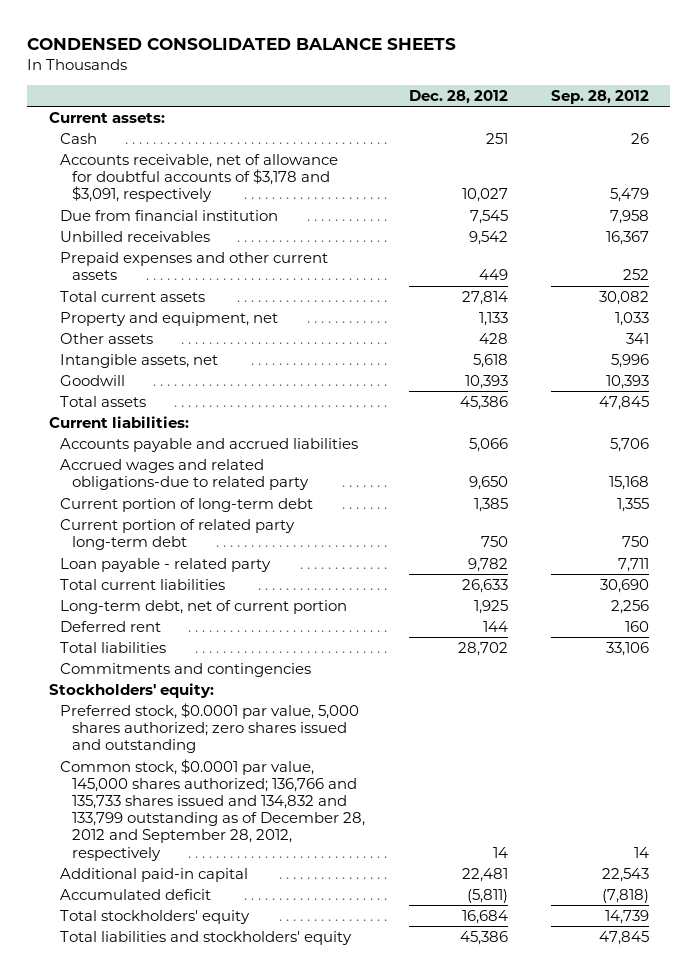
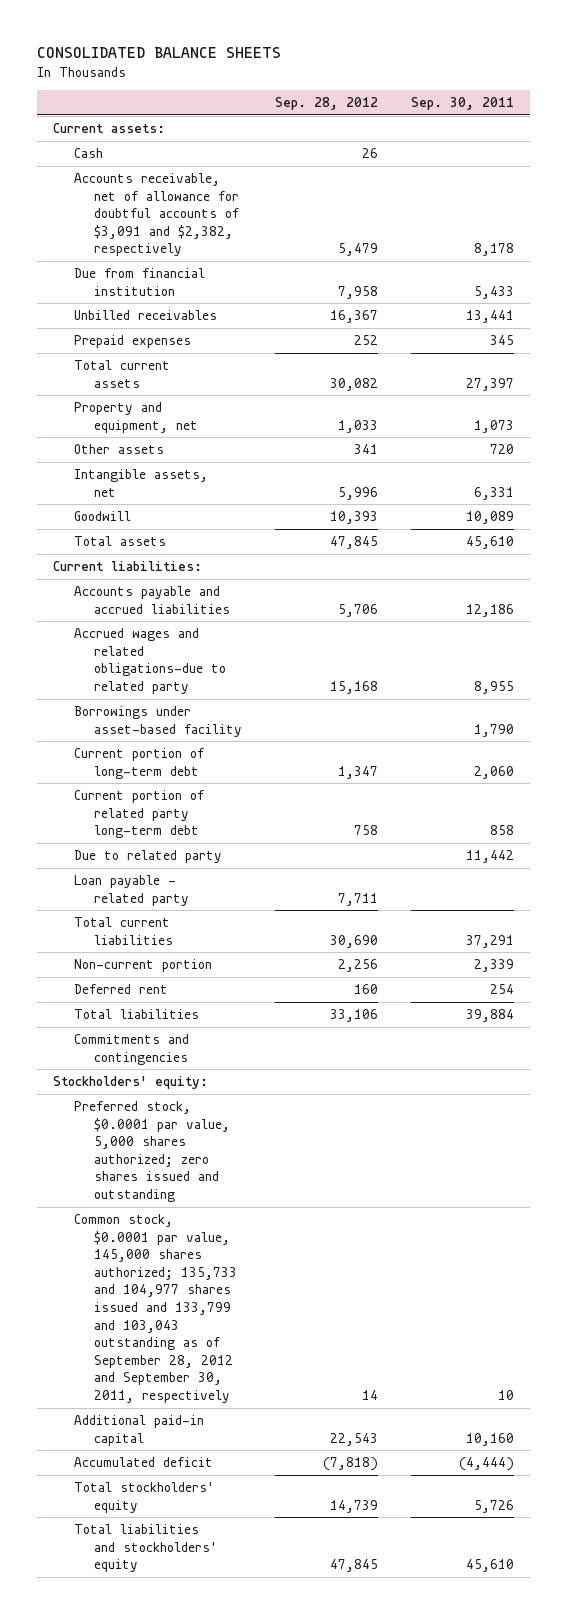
- CONDENSED CONSOLIDATED BALANCE SHEETS
+ CONSOLIDATED BALANCE SHEETS
- | Dec. 28, 2012 | Sep. 28, 2012
+ | Sep. 28, 2012 | Sep. 30, 2011
- Accounts receivable, net of allowance for doubtful accounts of $3,178 and $3,091, respectively | 10,027 | 5,479
+ Accounts receivable, net of allowance for doubtful accounts of $3,091 and $2,382, respectively | 5,479 | 8,178
- Prepaid expenses and other current assets | 449 | 252
+ Prepaid expenses | 252 | 345
- Current portion of long-term debt | 1,385 | 1,355
- Current portion of related party long-term debt | 750 | 750
+ Borrowings under asset-based facility | | 1,790
+ Current portion of long-term debt | 1,347 | 2,060
+ Current portion of related party long-term debt | 758 | 858
+ Due to related party | | 11,442
- Long-term debt, net of current portion | 1,925 | 2,256
+ Non-current portion | 2,256 | 2,339
- Common stock, $0.0001 par value, 145,000 shares authorized; 136,766 and 135,733 shares issued and 134,832 and 133,799 outstanding as of December 28, 2012 and September 28, 2012, respectively | 14 | 14
+ Common stock, $0.0001 par value, 145,000 shares authorized; 135,733 and 104,977 shares issued and 133,799 and 103,043 outstanding as of September 28, 2012 and September 30, 2011, respectively | 14 | 10

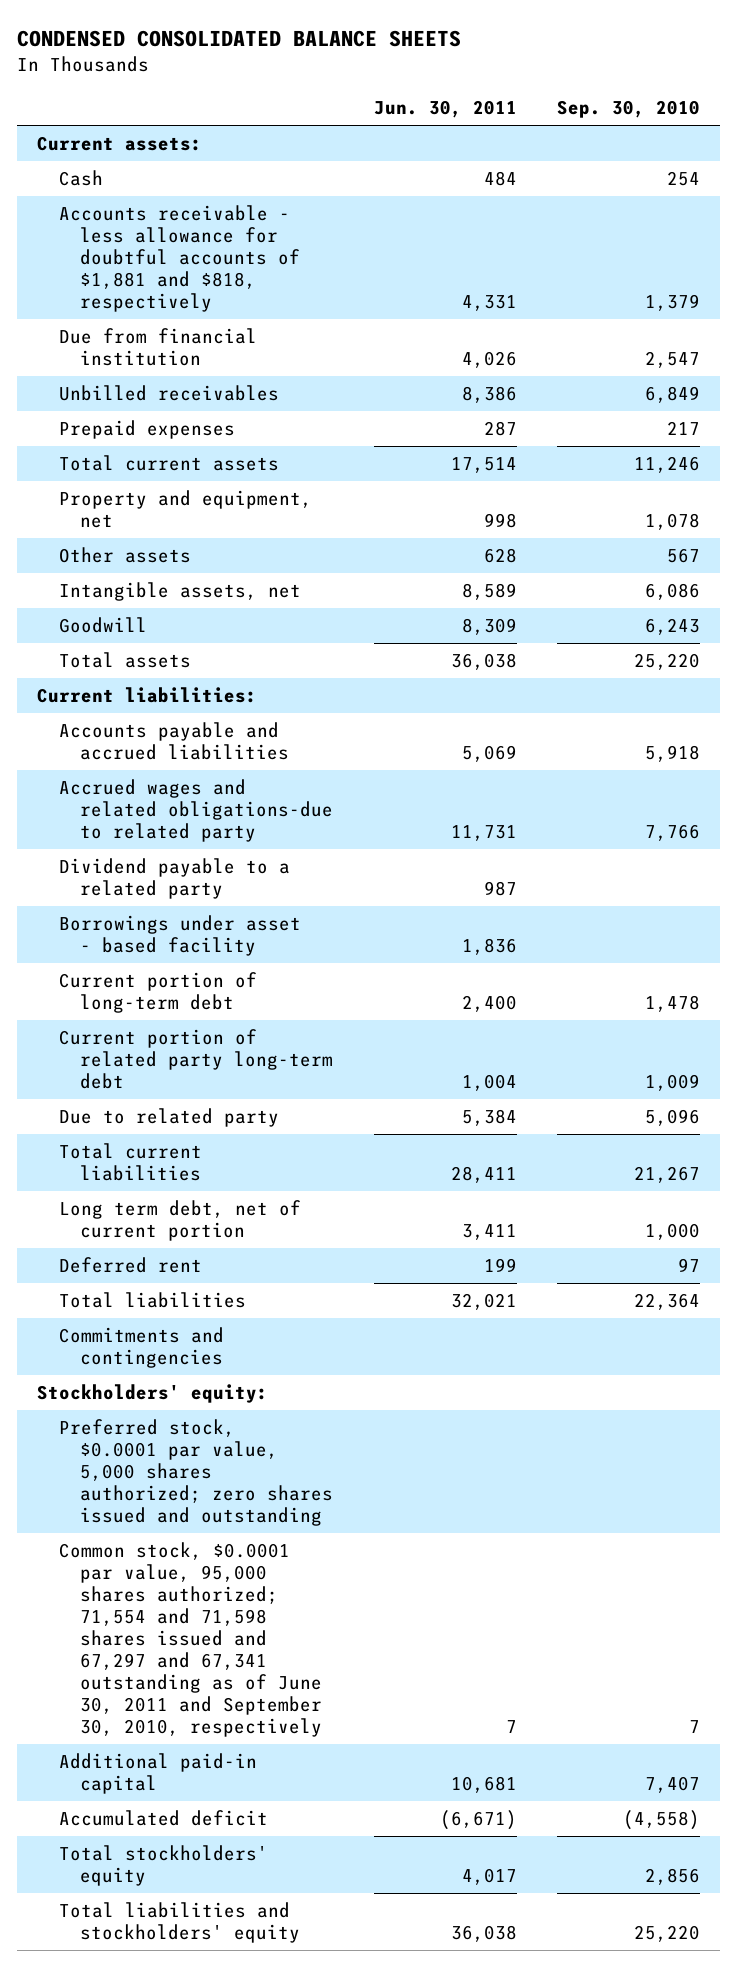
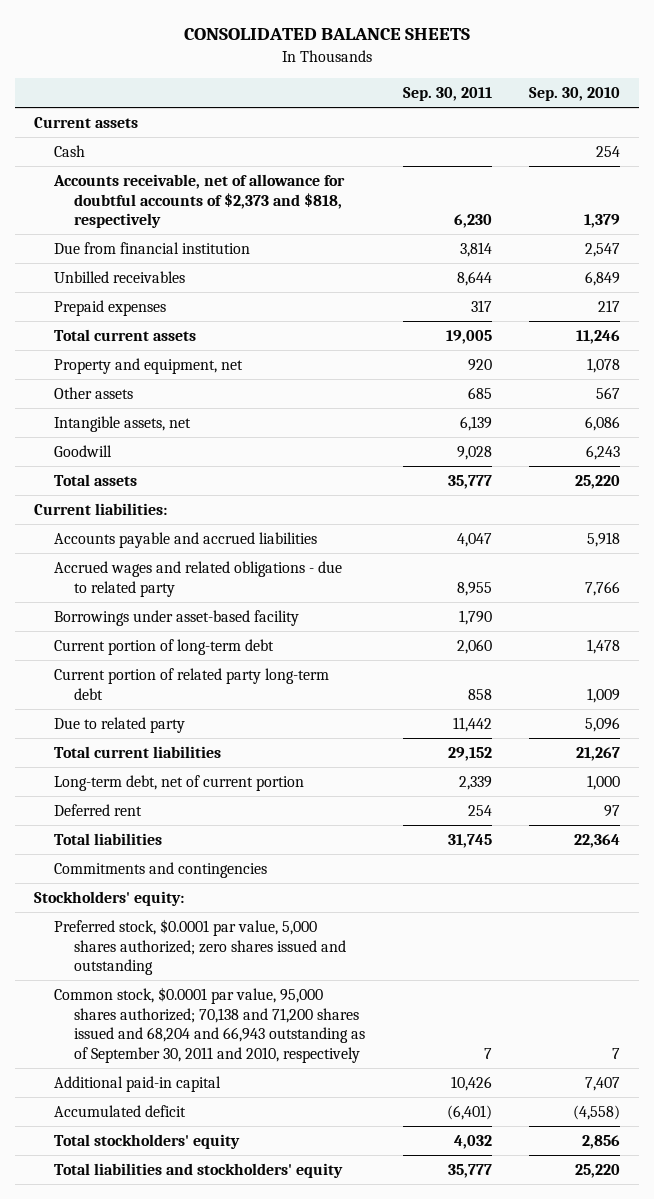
- CONDENSED CONSOLIDATED BALANCE SHEETS
+ CONSOLIDATED BALANCE SHEETS
- | Jun. 30, 2011 | Sep. 30, 2010
+ | Sep. 30, 2011 | Sep. 30, 2010
- Current assets:
+ Current assets
- Accounts receivable - less allowance for doubtful accounts of $1,881 and $818, respectively | 4,331 | 1,379
+ Accounts receivable, net of allowance for doubtful accounts of $2,373 and $818, respectively | 6,230 | 1,379
- Accrued wages and related obligations-due to related party | 11,731 | 7,766
- Dividend payable to a related party | 987 |
- Borrowings under asset - based facility | 1,836 |
+ Accrued wages and related obligations - due to related party | 8,955 | 7,766
+ Borrowings under asset-based facility | 1,790 |
- Long term debt, net of current portion | 3,411 | 1,000
+ Long-term debt, net of current portion | 2,339 | 1,000
- Common stock, $0.0001 par value, 95,000 shares authorized; 71,554 and 71,598 shares issued and 67,297 and 67,341 outstanding as of June 30, 2011 and September 30, 2010, respectively | 7 | 7
+ Common stock, $0.0001 par value, 95,000 shares authorized; 70,138 and 71,200 shares issued and 68,204 and 66,943 outstanding as of September 30, 2011 and 2010, respectively | 7 | 7

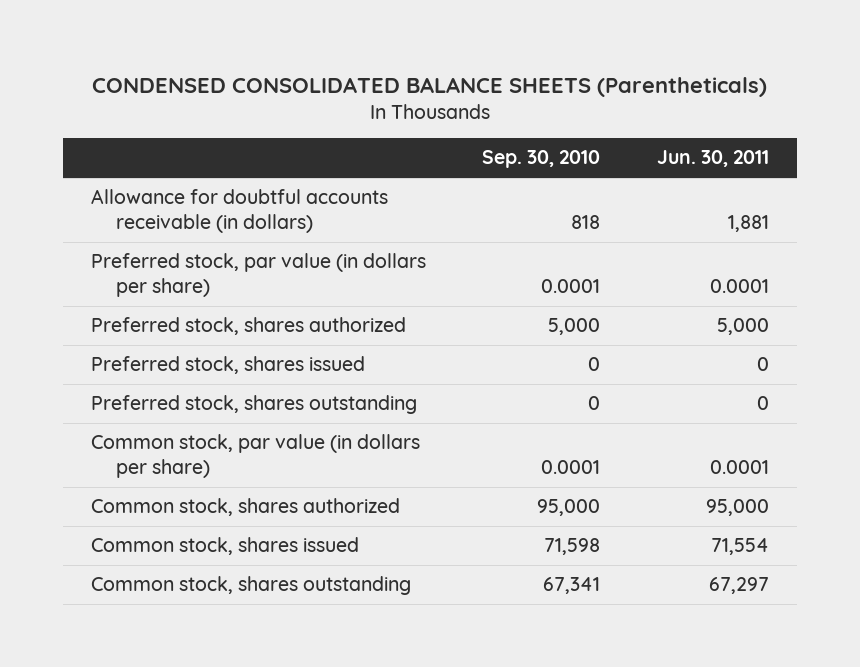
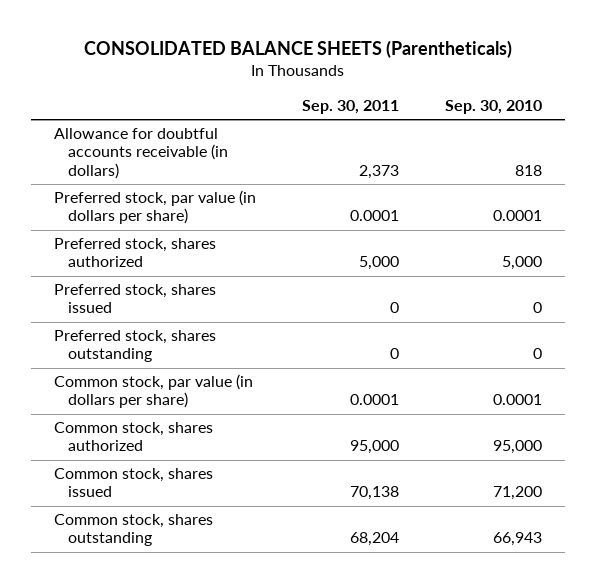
- CONDENSED CONSOLIDATED BALANCE SHEETS (Parentheticals)
+ CONSOLIDATED BALANCE SHEETS (Parentheticals)
- | Sep. 30, 2010 | Jun. 30, 2011
+ | Sep. 30, 2011 | Sep. 30, 2010
- Common stock, shares issued | 71,598 | 71,554
- Common stock, shares outstanding | 67,341 | 67,297
+ Common stock, shares issued | 70,138 | 71,200
+ Common stock, shares outstanding | 68,204 | 66,943

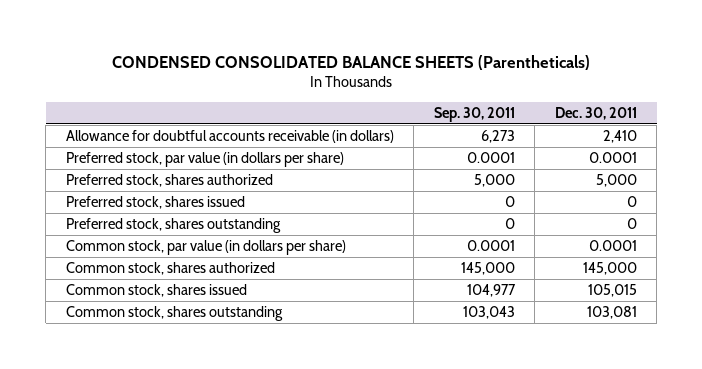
- CONSOLIDATED BALANCE SHEETS (Parentheticals)
+ CONDENSED CONSOLIDATED BALANCE SHEETS (Parentheticals)
- | Sep. 30, 2011 | Sep. 30, 2010
+ | Sep. 30, 2011 | Dec. 30, 2011
- Allowance for doubtful accounts receivable (in dollars) | 2,373 | 818
+ Allowance for doubtful accounts receivable (in dollars) | 6,273 | 2,410
- Common stock, shares authorized | 95,000 | 95,000
- Common stock, shares issued | 70,138 | 71,200
- Common stock, shares outstanding | 68,204 | 66,943
+ Common stock, shares authorized | 145,000 | 145,000
+ Common stock, shares issued | 104,977 | 105,015
+ Common stock, shares outstanding | 103,043 | 103,081

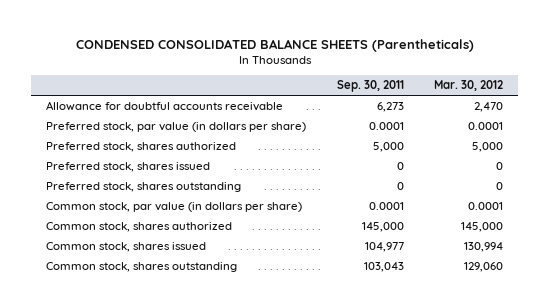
- | Sep. 30, 2011 | Dec. 30, 2011
+ | Sep. 30, 2011 | Mar. 30, 2012
- Allowance for doubtful accounts receivable (in dollars) | 6,273 | 2,410
+ Allowance for doubtful accounts receivable | 6,273 | 2,470

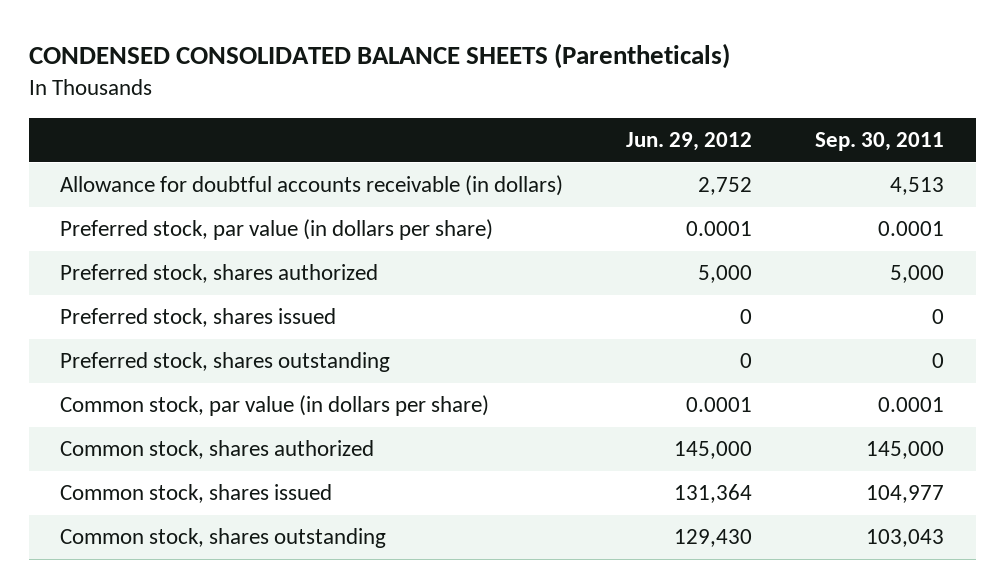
- | Sep. 30, 2011 | Mar. 30, 2012
+ | Jun. 29, 2012 | Sep. 30, 2011
- Allowance for doubtful accounts receivable | 6,273 | 2,470
+ Allowance for doubtful accounts receivable (in dollars) | 2,752 | 4,513

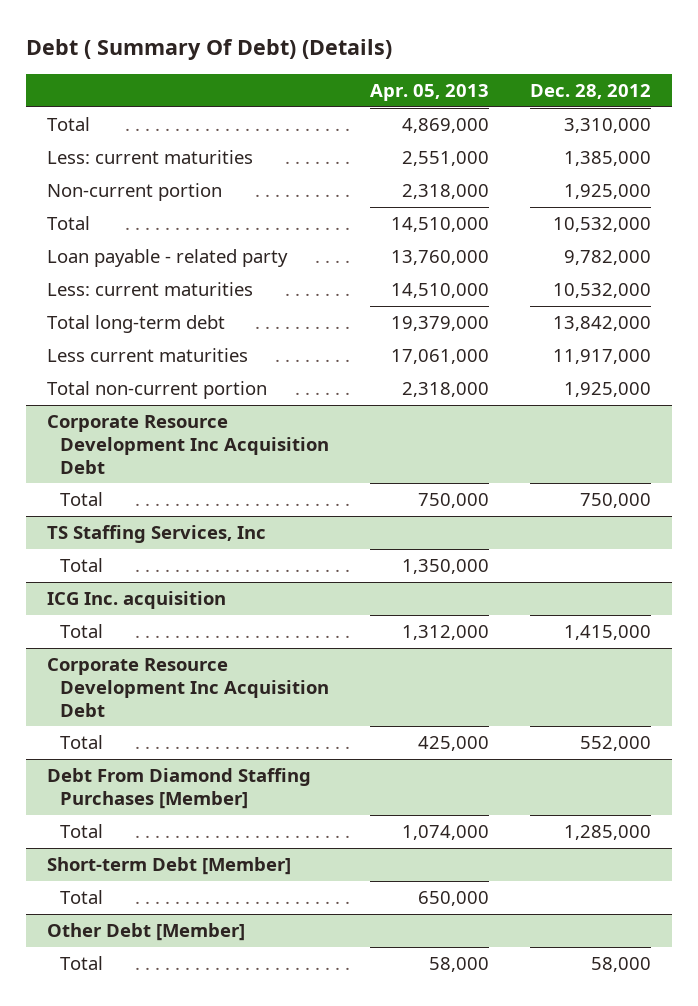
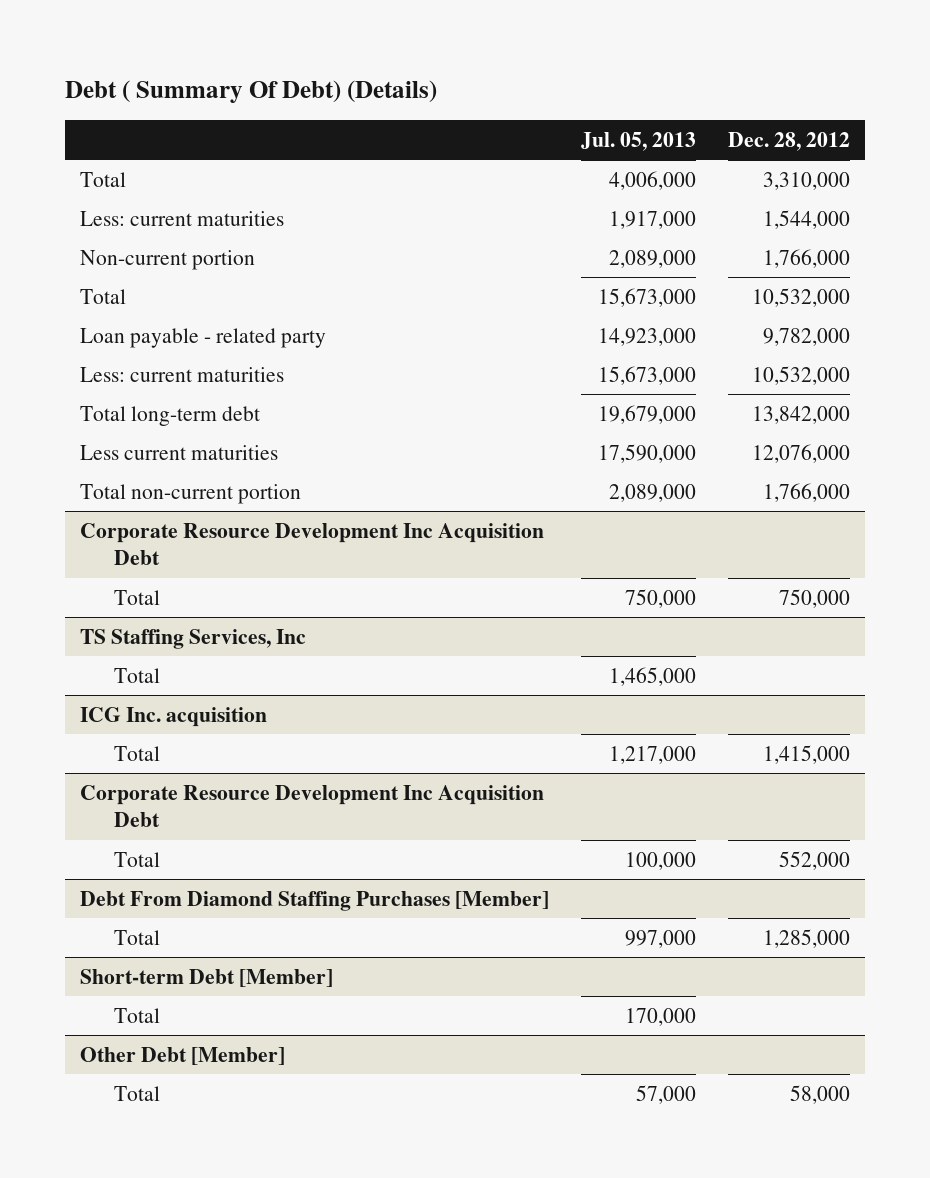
- | Apr. 05, 2013 | Dec. 28, 2012
+ | Jul. 05, 2013 | Dec. 28, 2012
- Less: current maturities | 2,551,000 | 1,385,000
- Non-current portion | 2,318,000 | 1,925,000
+ Less: current maturities | 1,917,000 | 1,544,000
+ Non-current portion | 2,089,000 | 1,766,000
- Less current maturities | 17,061,000 | 11,917,000
- Total non-current portion | 2,318,000 | 1,925,000
+ Less current maturities | 17,590,000 | 12,076,000
+ Total non-current portion | 2,089,000 | 1,766,000

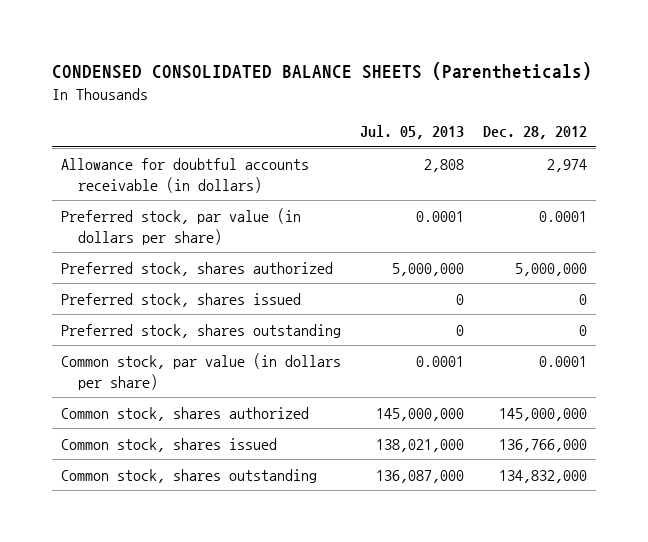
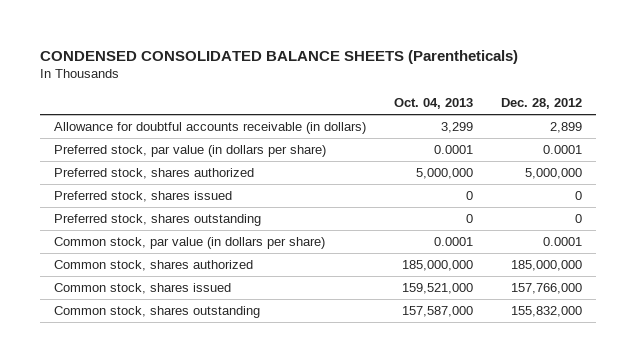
- | Jul. 05, 2013 | Dec. 28, 2012
+ | Oct. 04, 2013 | Dec. 28, 2012
- Allowance for doubtful accounts receivable (in dollars) | 2,808 | 2,974
+ Allowance for doubtful accounts receivable (in dollars) | 3,299 | 2,899
- Common stock, shares authorized | 145,000,000 | 145,000,000
- Common stock, shares issued | 138,021,000 | 136,766,000
- Common stock, shares outstanding | 136,087,000 | 134,832,000
+ Common stock, shares authorized | 185,000,000 | 185,000,000
+ Common stock, shares issued | 159,521,000 | 157,766,000
+ Common stock, shares outstanding | 157,587,000 | 155,832,000

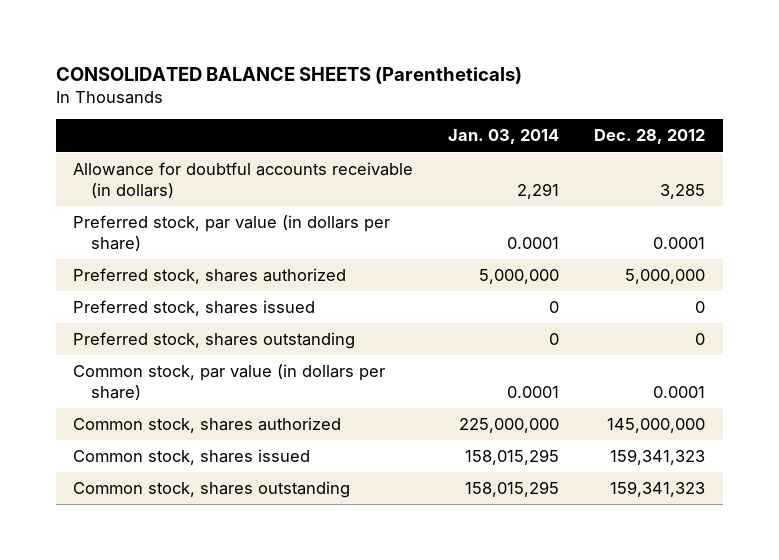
- CONDENSED CONSOLIDATED BALANCE SHEETS (Parentheticals)
+ CONSOLIDATED BALANCE SHEETS (Parentheticals)
- | Oct. 04, 2013 | Dec. 28, 2012
+ | Jan. 03, 2014 | Dec. 28, 2012
- Allowance for doubtful accounts receivable (in dollars) | 3,299 | 2,899
+ Allowance for doubtful accounts receivable (in dollars) | 2,291 | 3,285
- Common stock, shares authorized | 185,000,000 | 185,000,000
- Common stock, shares issued | 159,521,000 | 157,766,000
- Common stock, shares outstanding | 157,587,000 | 155,832,000
+ Common stock, shares authorized | 225,000,000 | 145,000,000
+ Common stock, shares issued | 158,015,295 | 159,341,323
+ Common stock, shares outstanding | 158,015,295 | 159,341,323

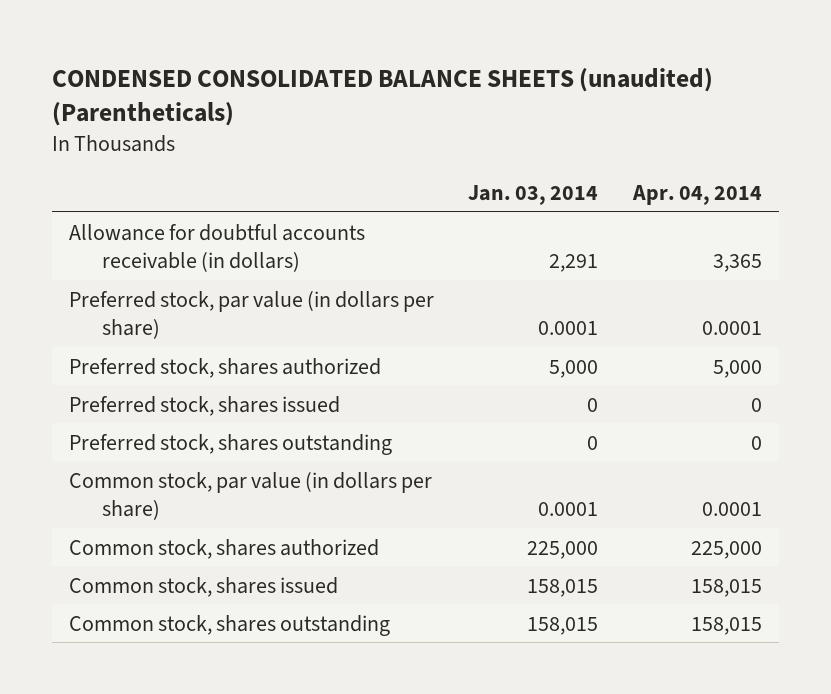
- CONSOLIDATED BALANCE SHEETS (Parentheticals)
+ CONDENSED CONSOLIDATED BALANCE SHEETS (unaudited) (Parentheticals)
- | Jan. 03, 2014 | Dec. 28, 2012
+ | Jan. 03, 2014 | Apr. 04, 2014
- Preferred stock, shares authorized | 5,000,000 | 5,000,000
+ Preferred stock, shares authorized | 5,000 | 5,000
- Common stock, shares authorized | 225,000,000 | 145,000,000
- Common stock, shares issued | 158,015,295 | 159,341,323
- Common stock, shares outstanding | 158,015,295 | 159,341,323
+ Common stock, shares authorized | 225,000 | 225,000
+ Common stock, shares issued | 158,015 | 158,015
+ Common stock, shares outstanding | 158,015 | 158,015

